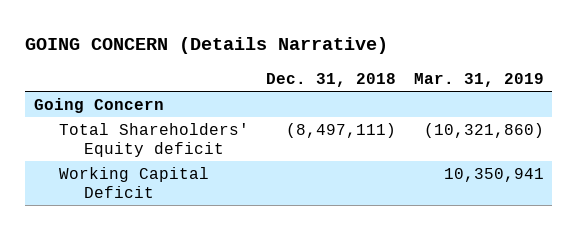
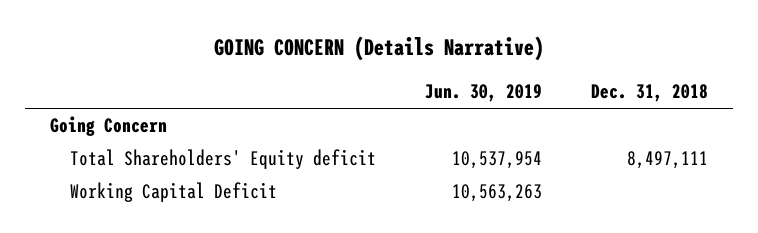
- | Dec. 31, 2018 | Mar. 31, 2019
+ | Jun. 30, 2019 | Dec. 31, 2018
- Total Shareholders' Equity deficit | (8,497,111) | (10,321,860)
+ Total Shareholders' Equity deficit | 10,537,954 | 8,497,111

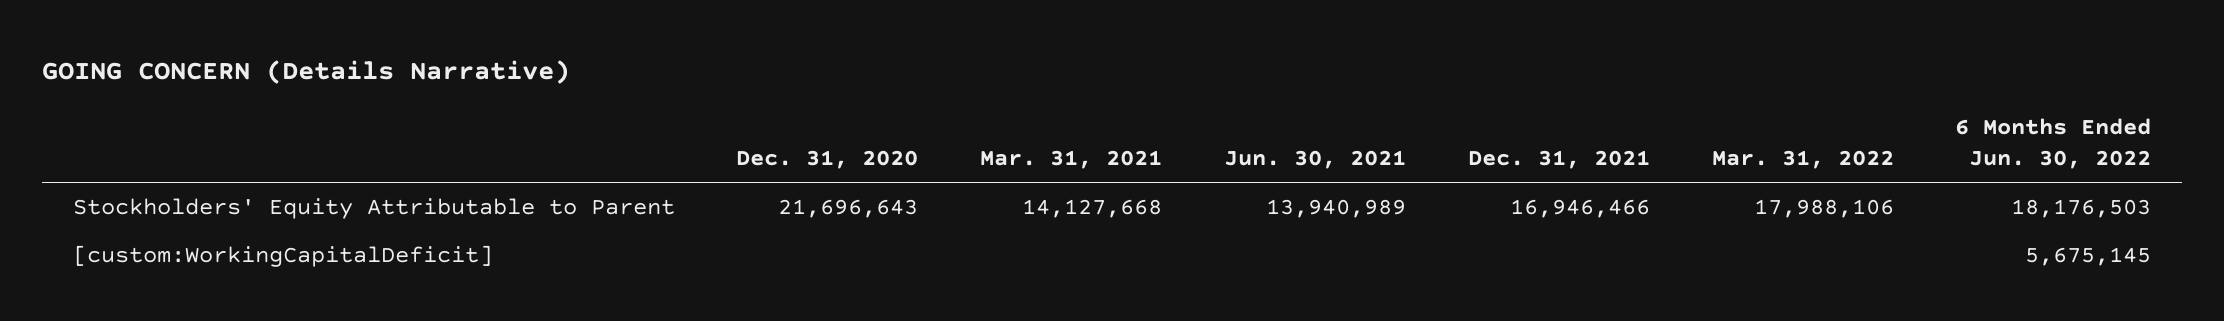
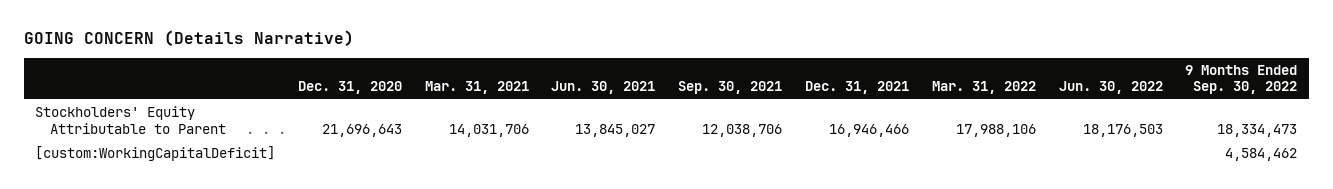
- | Dec. 31, 2020 | Mar. 31, 2021 | Jun. 30, 2021 | Dec. 31, 2021 | Mar. 31, 2022 | 6 Months Ended Jun. 30, 2022
+ | Dec. 31, 2020 | Mar. 31, 2021 | Jun. 30, 2021 | Sep. 30, 2021 | Dec. 31, 2021 | Mar. 31, 2022 | Jun. 30, 2022 | 9 Months Ended Sep. 30, 2022
- Stockholders' Equity Attributable to Parent | 21,696,643 | 14,127,668 | 13,940,989 | 16,946,466 | 17,988,106 | 18,176,503
+ Stockholders' Equity Attributable to Parent | 21,696,643 | 14,031,706 | 13,845,027 | 12,038,706 | 16,946,466 | 17,988,106 | 18,176,503 | 18,334,473

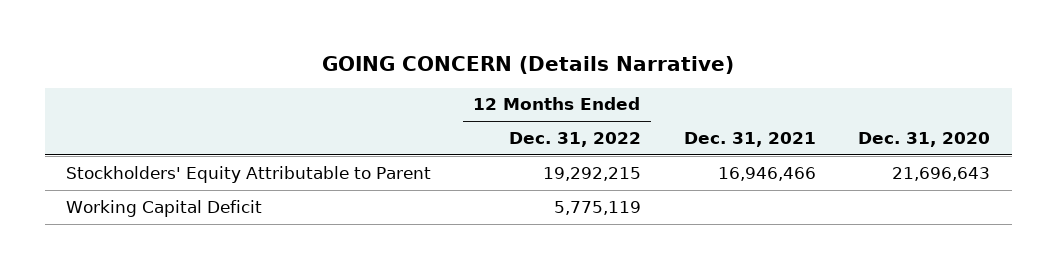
- | Dec. 31, 2020 | Mar. 31, 2021 | Jun. 30, 2021 | Sep. 30, 2021 | Dec. 31, 2021 | Mar. 31, 2022 | Jun. 30, 2022 | 9 Months Ended Sep. 30, 2022
+ | 12 Months Ended Dec. 31, 2022 | Dec. 31, 2021 | Dec. 31, 2020
- [custom:WorkingCapitalDeficit] | | | | | | | | 4,584,462
+ Working Capital Deficit | 5,775,119 | |

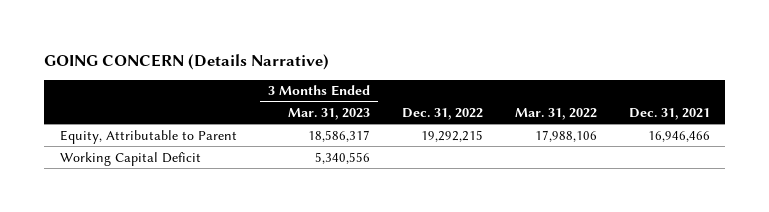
- | 12 Months Ended Dec. 31, 2022 | Dec. 31, 2021 | Dec. 31, 2020
+ | 3 Months Ended Mar. 31, 2023 | Dec. 31, 2022 | Mar. 31, 2022 | Dec. 31, 2021
- Stockholders' Equity Attributable to Parent | 19,292,215 | 16,946,466 | 21,696,643
+ Equity, Attributable to Parent | 18,586,317 | 19,292,215 | 17,988,106 | 16,946,466

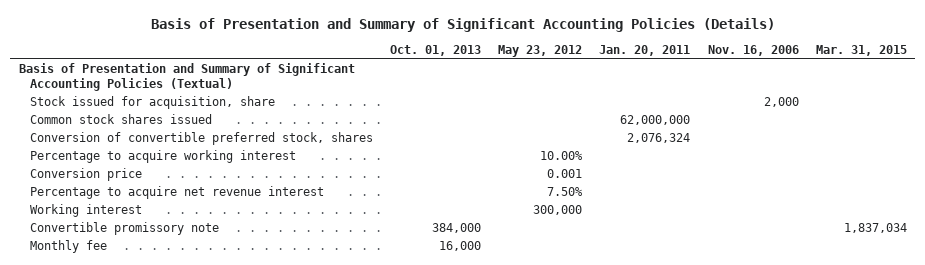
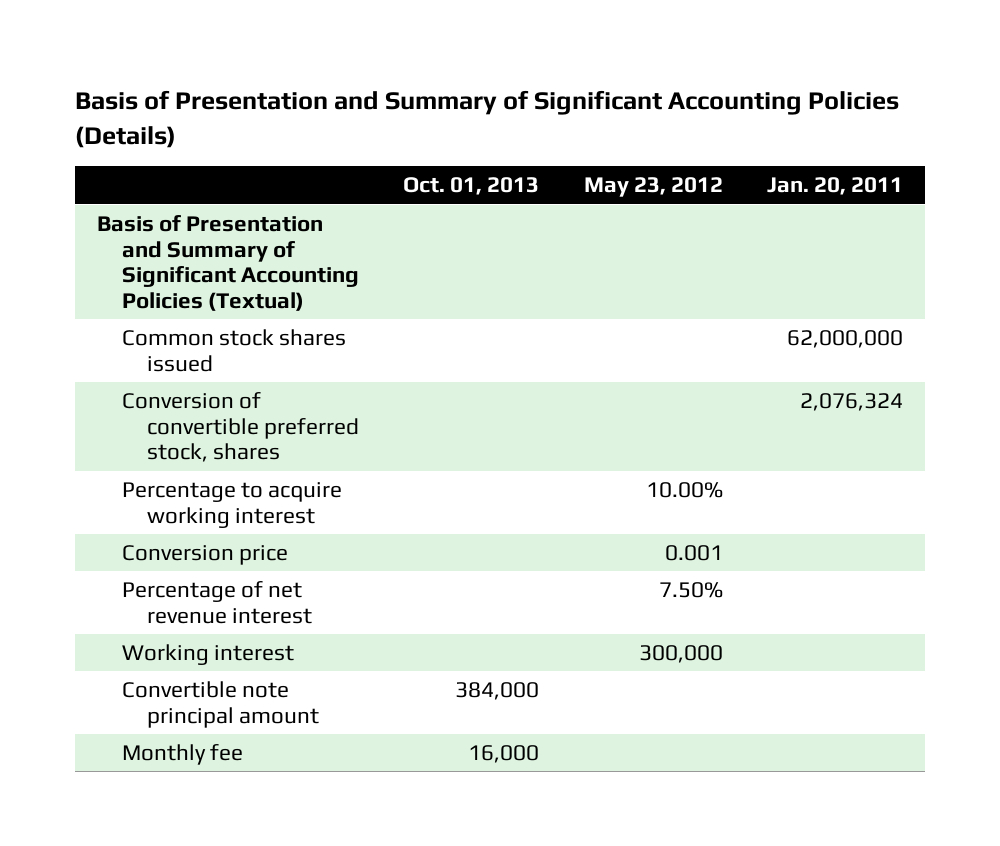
- | Oct. 01, 2013 | May 23, 2012 | Jan. 20, 2011 | Nov. 16, 2006 | Mar. 31, 2015
+ | Oct. 01, 2013 | May 23, 2012 | Jan. 20, 2011
- Stock issued for acquisition, share | | | | 2,000 |
- Percentage to acquire net revenue interest | | 7.50% | | |
+ Percentage of net revenue interest | | 7.50% |
- Convertible promissory note | 384,000 | | | | 1,837,034
+ Convertible note principal amount | 384,000 | |

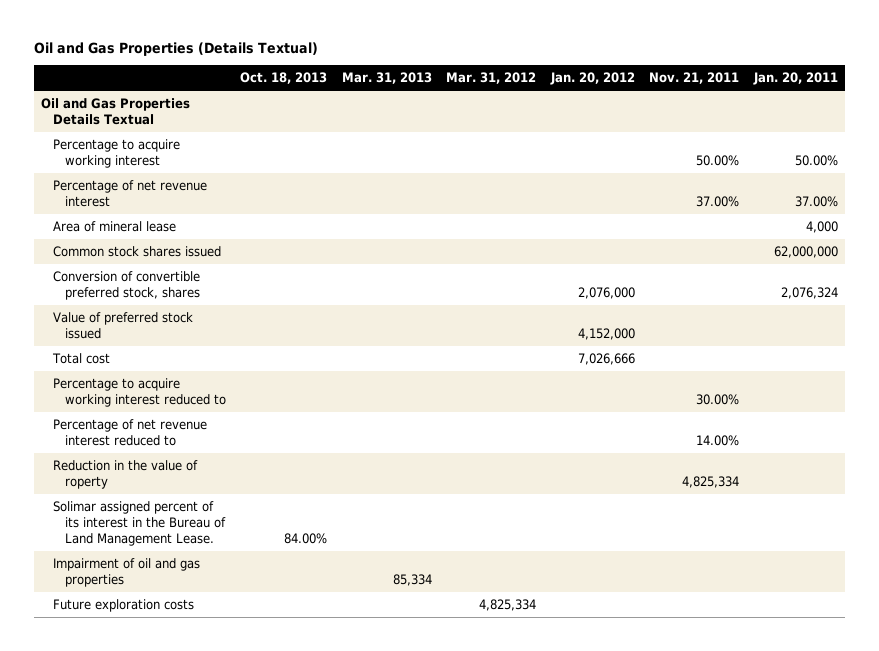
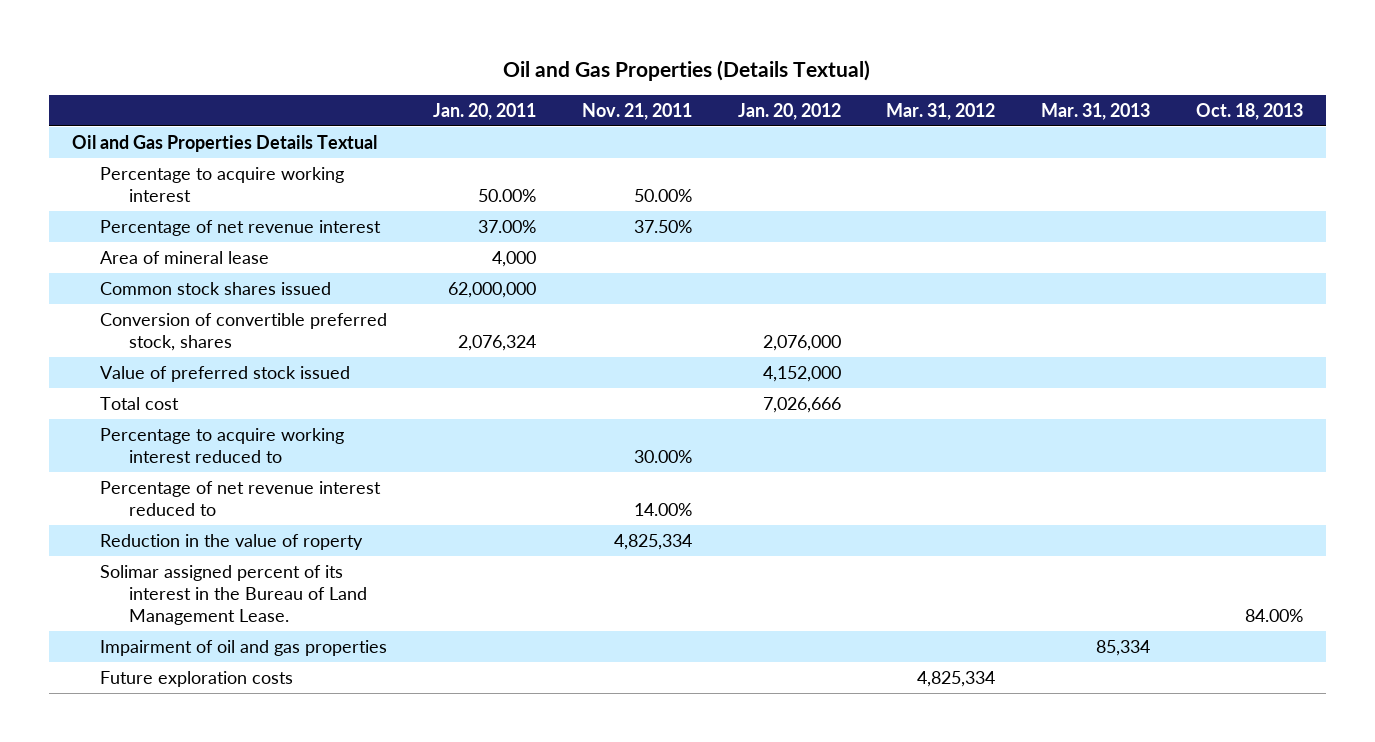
- | Oct. 18, 2013 | Mar. 31, 2013 | Mar. 31, 2012 | Jan. 20, 2012 | Nov. 21, 2011 | Jan. 20, 2011
+ | Jan. 20, 2011 | Nov. 21, 2011 | Jan. 20, 2012 | Mar. 31, 2012 | Mar. 31, 2013 | Oct. 18, 2013
- Percentage of net revenue interest | | | | | 37.00% | 37.00%
+ Percentage of net revenue interest | 37.00% | 37.50% | | | |

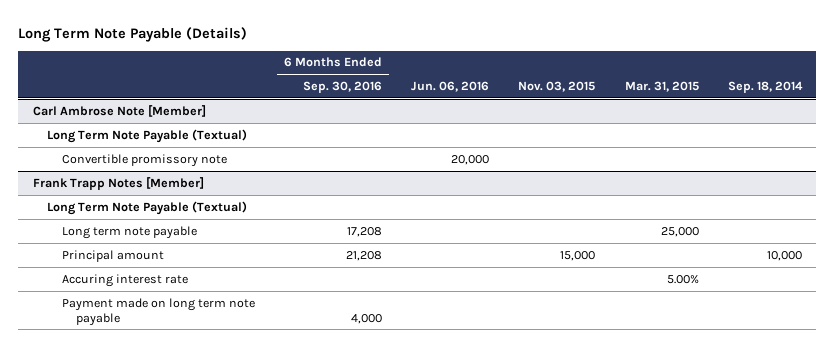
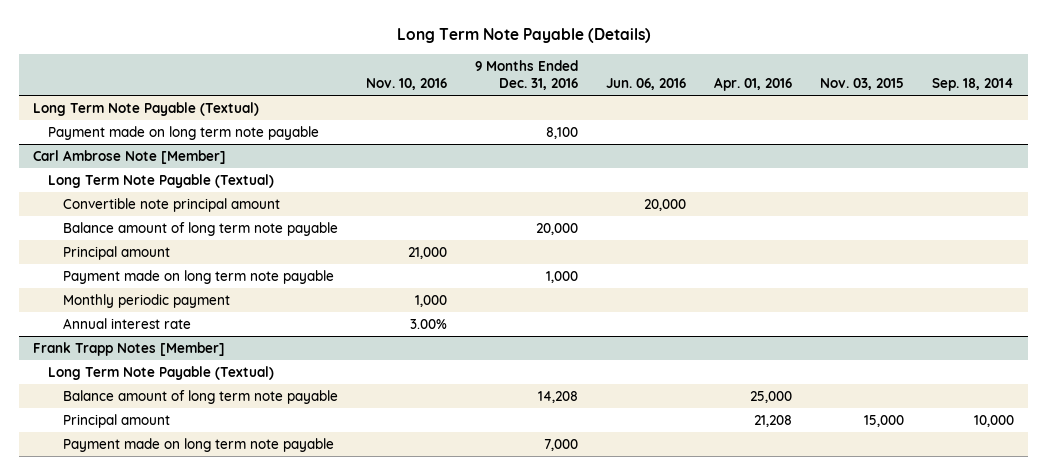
- | 6 Months Ended Sep. 30, 2016 | Jun. 06, 2016 | Nov. 03, 2015 | Mar. 31, 2015 | Sep. 18, 2014
+ | Nov. 10, 2016 | 9 Months Ended Dec. 31, 2016 | Jun. 06, 2016 | Apr. 01, 2016 | Nov. 03, 2015 | Sep. 18, 2014
+ Long Term Note Payable (Textual)
+ Payment made on long term note payable | | 8,100 | | | |
@ Carl Ambrose Note [Member]
- Convertible promissory note | | 20,000 | | |
+ Convertible note principal amount | | | 20,000 | | |
+ Balance amount of long term note payable | | 20,000 | | | |
+ Principal amount | 21,000 | | | | |
+ Payment made on long term note payable | | 1,000 | | | |
+ Monthly periodic payment | 1,000 | | | | |
+ Annual interest rate | 3.00% | | | | |
@ Frank Trapp Notes [Member]
- Long term note payable | 17,208 | | | 25,000 |
+ Balance amount of long term note payable | | 14,208 | | 25,000 | |
- Accuring interest rate | | | | 5.00% |

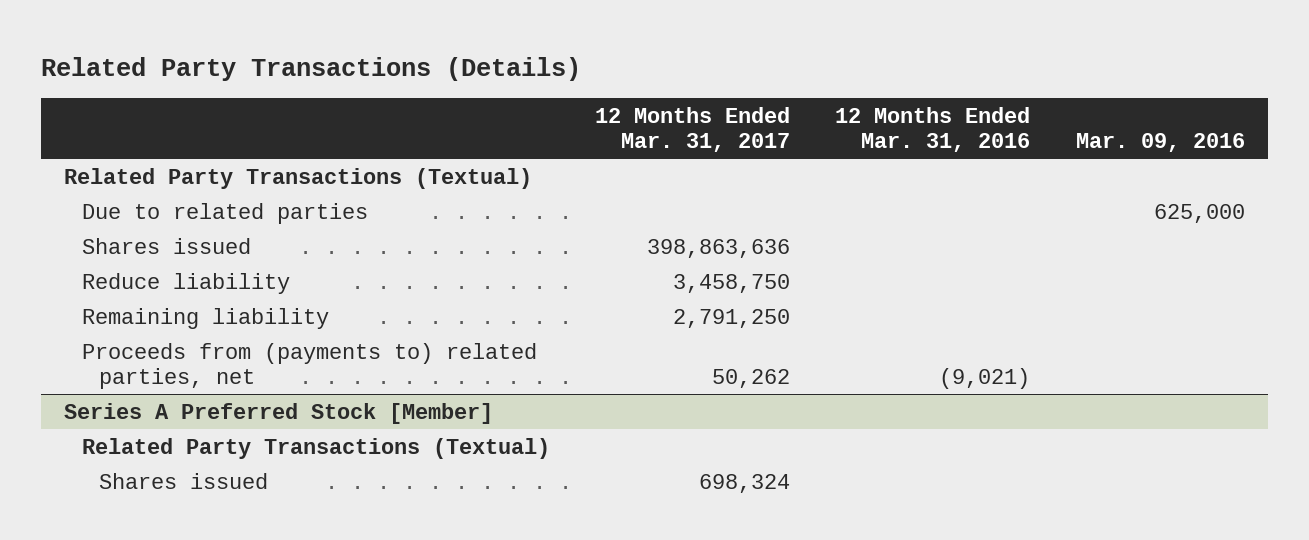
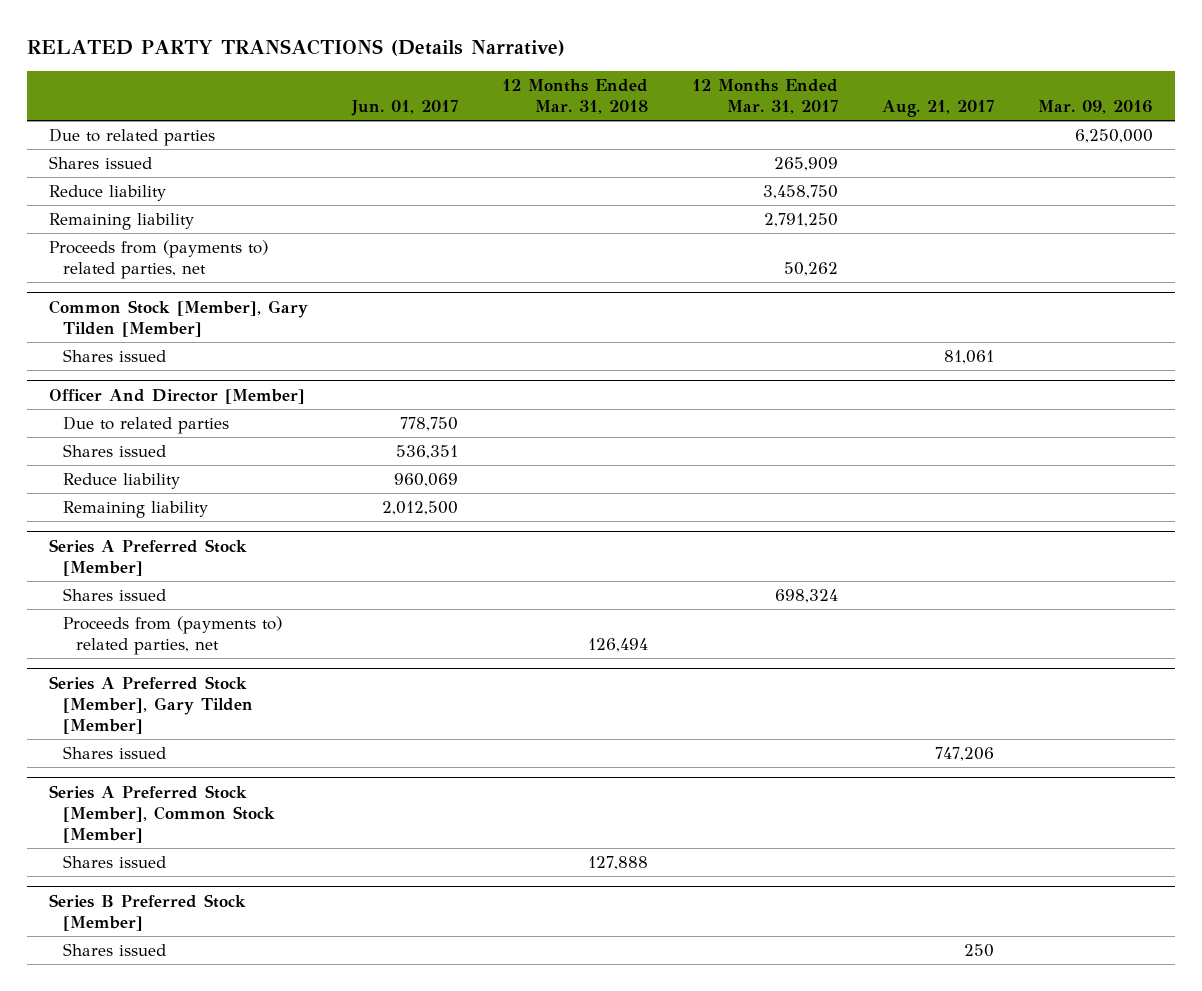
- Related Party Transactions (Details)
+ RELATED PARTY TRANSACTIONS (Details Narrative)
- | 12 Months Ended Mar. 31, 2017 | 12 Months Ended Mar. 31, 2016 | Mar. 09, 2016
+ | Jun. 01, 2017 | 12 Months Ended Mar. 31, 2018 | 12 Months Ended Mar. 31, 2017 | Aug. 21, 2017 | Mar. 09, 2016
- Related Party Transactions (Textual)
- Due to related parties | | | 625,000
- Shares issued | 398,863,636 | |
+ Due to related parties | | | | | 6,250,000
+ Shares issued | | | 265,909 | |
+ Common Stock [Member], Gary Tilden [Member]
+ Shares issued | | | | 81,061 |
+ Officer And Director [Member]
+ Due to related parties | 778,750 | | | |
+ Shares issued | 536,351 | | | |
+ Reduce liability | 960,069 | | | |
+ Remaining liability | 2,012,500 | | | |
@ Series A Preferred Stock [Member]
- Related Party Transactions (Textual)
+ Proceeds from (payments to) related parties, net | | 126,494 | | |
+ Series A Preferred Stock [Member], Gary Tilden [Member]
+ Shares issued | | | | 747,206 |
+ Series A Preferred Stock [Member], Common Stock [Member]
+ Shares issued | | 127,888 | | |
+ Series B Preferred Stock [Member]
+ Shares issued | | | | 250 |

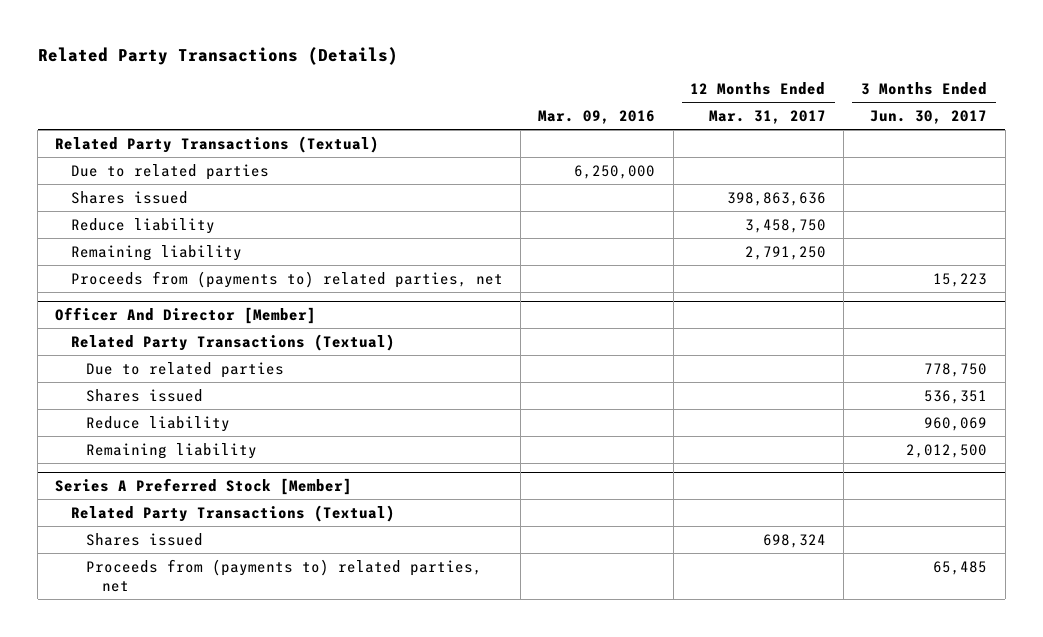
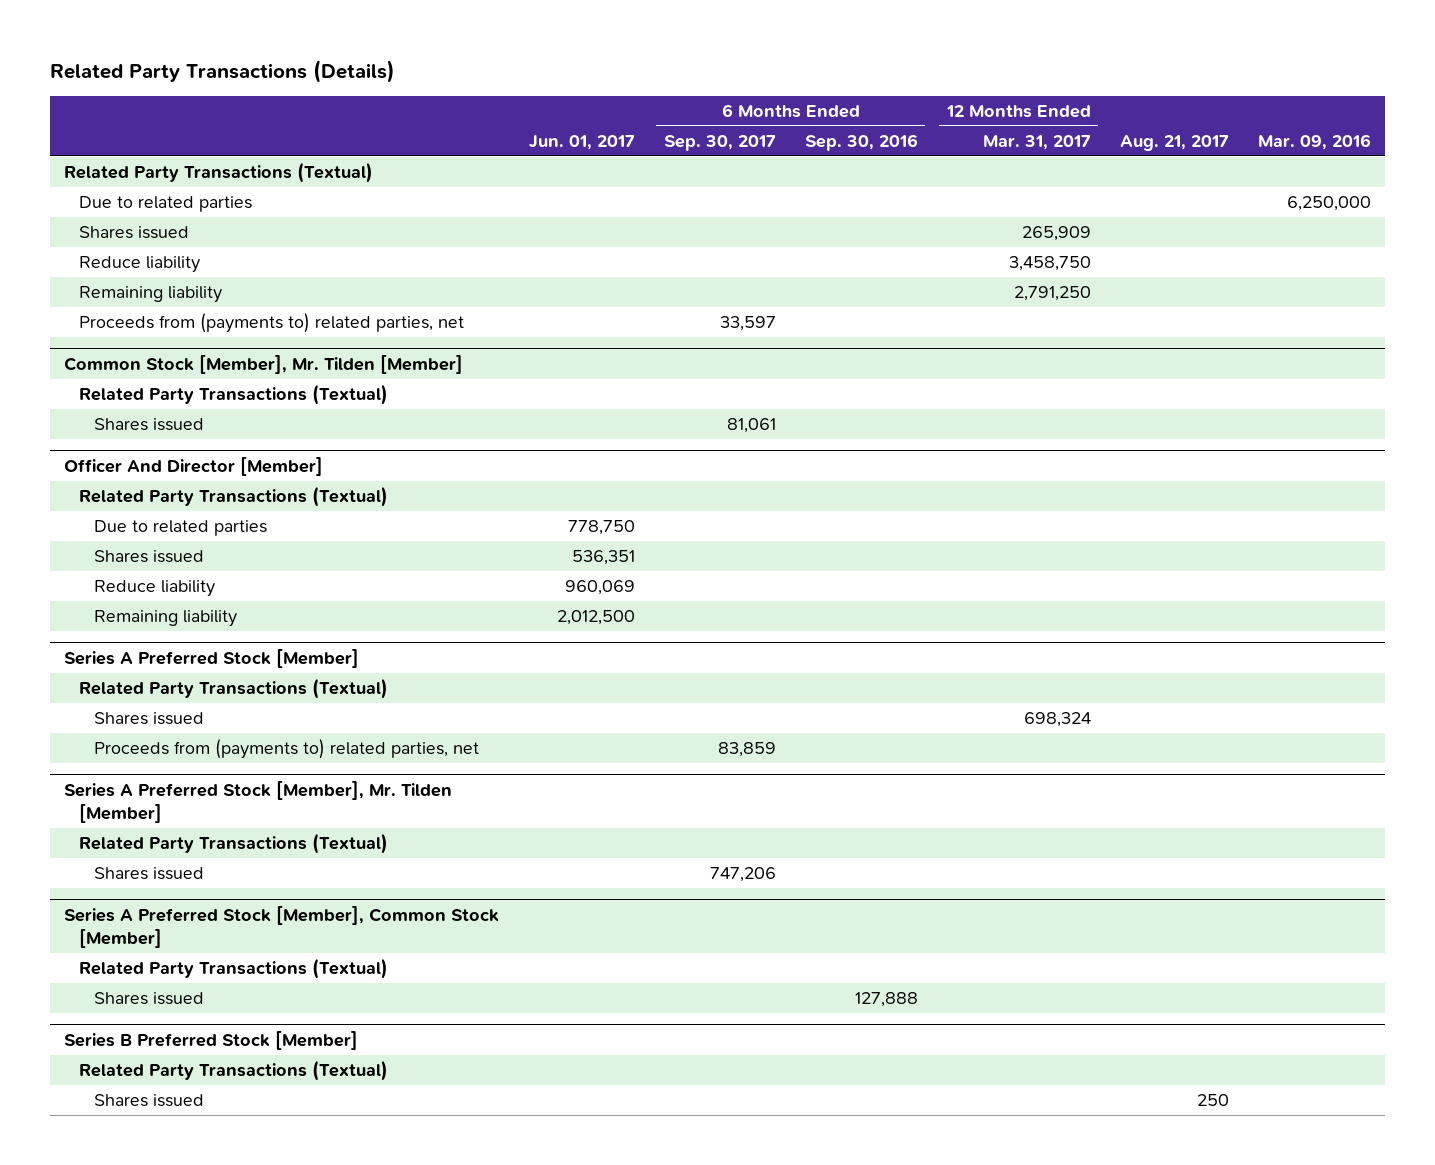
- | Mar. 09, 2016 | 12 Months Ended Mar. 31, 2017 | 3 Months Ended Jun. 30, 2017
+ | Jun. 01, 2017 | 6 Months Ended Sep. 30, 2017 | 6 Months Ended Sep. 30, 2016 | 12 Months Ended Mar. 31, 2017 | Aug. 21, 2017 | Mar. 09, 2016
- Shares issued | | 398,863,636 |
+ Shares issued | | | | 265,909 | |
+ Common Stock [Member], Mr. Tilden [Member]
+ Related Party Transactions (Textual)
+ Shares issued | | 81,061 | | | |
+ Series A Preferred Stock [Member], Mr. Tilden [Member]
+ Related Party Transactions (Textual)
+ Shares issued | | 747,206 | | | |
+ Series A Preferred Stock [Member], Common Stock [Member]
+ Related Party Transactions (Textual)
+ Shares issued | | | 127,888 | | |
+ Series B Preferred Stock [Member]
+ Related Party Transactions (Textual)
+ Shares issued | | | | | 250 |

